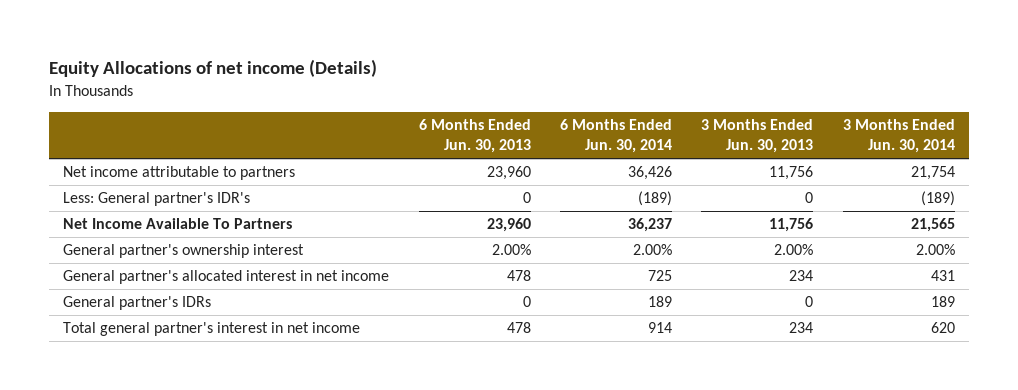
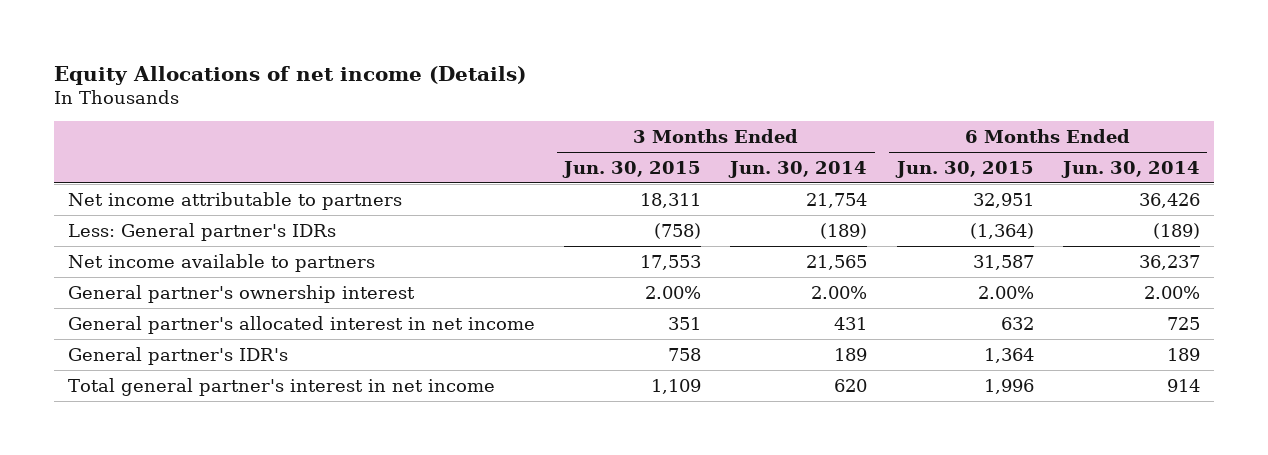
- | 6 Months Ended Jun. 30, 2013 | 6 Months Ended Jun. 30, 2014 | 3 Months Ended Jun. 30, 2013 | 3 Months Ended Jun. 30, 2014
+ | 3 Months Ended Jun. 30, 2015 | 3 Months Ended Jun. 30, 2014 | 6 Months Ended Jun. 30, 2015 | 6 Months Ended Jun. 30, 2014
- Less: General partner's IDR's | 0 | (189) | 0 | (189)
- Net Income Available To Partners | 23,960 | 36,237 | 11,756 | 21,565
+ Less: General partner's IDRs | (758) | (189) | (1,364) | (189)
+ Net income available to partners | 17,553 | 21,565 | 31,587 | 36,237
- General partner's IDRs | 0 | 189 | 0 | 189
+ General partner's IDR's | 758 | 189 | 1,364 | 189

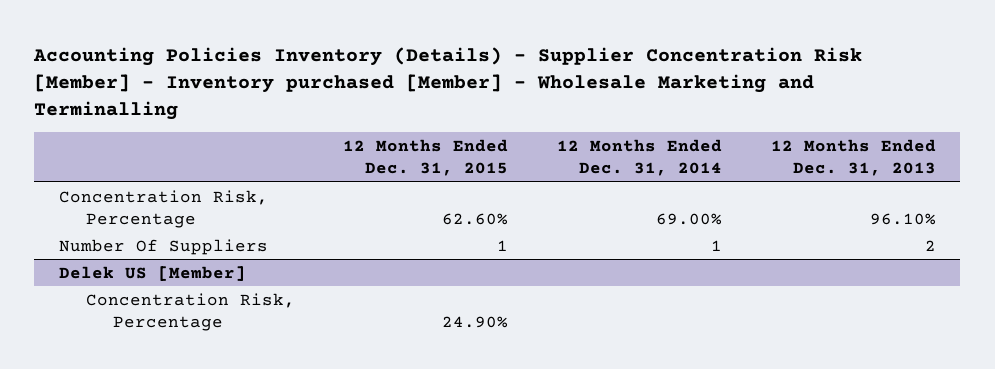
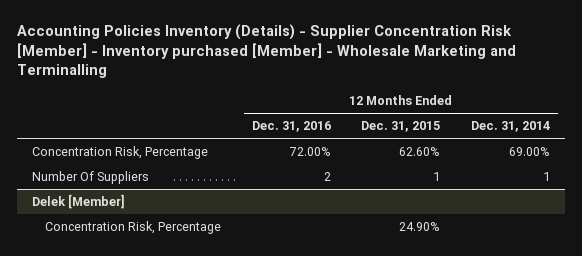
- | 12 Months Ended Dec. 31, 2015 | 12 Months Ended Dec. 31, 2014 | 12 Months Ended Dec. 31, 2013
+ | 12 Months Ended Dec. 31, 2016 | 12 Months Ended Dec. 31, 2015 | 12 Months Ended Dec. 31, 2014
- Delek US [Member]
+ Delek [Member]

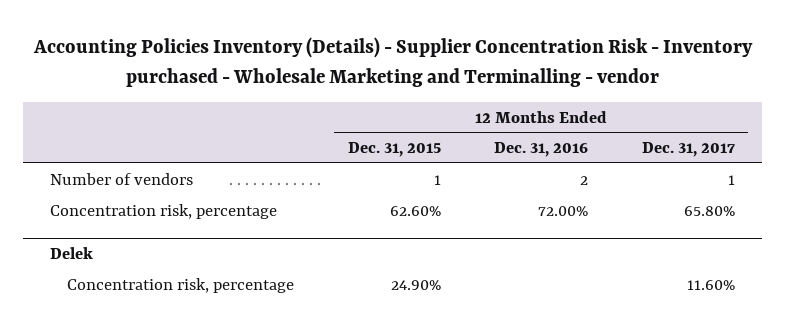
- Accounting Policies Inventory (Details) - Supplier Concentration Risk [Member] - Inventory purchased [Member] - Wholesale Marketing and Terminalling
+ Accounting Policies Inventory (Details) - Supplier Concentration Risk - Inventory purchased - Wholesale Marketing and Terminalling - vendor
- | 12 Months Ended Dec. 31, 2016 | 12 Months Ended Dec. 31, 2015 | 12 Months Ended Dec. 31, 2014
+ | 12 Months Ended Dec. 31, 2015 | 12 Months Ended Dec. 31, 2016 | 12 Months Ended Dec. 31, 2017
- Concentration Risk, Percentage | 72.00% | 62.60% | 69.00%
- Number Of Suppliers | 2 | 1 | 1
- Delek [Member]
- Concentration Risk, Percentage | | 24.90% |
+ Number of vendors | 1 | 2 | 1
+ Concentration risk, percentage | 62.60% | 72.00% | 65.80%
+ Delek
+ Concentration risk, percentage | 24.90% | | 11.60%

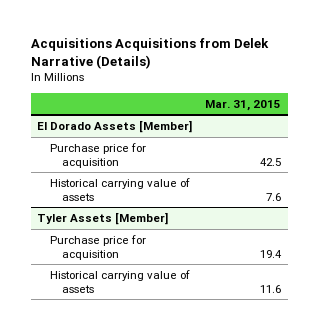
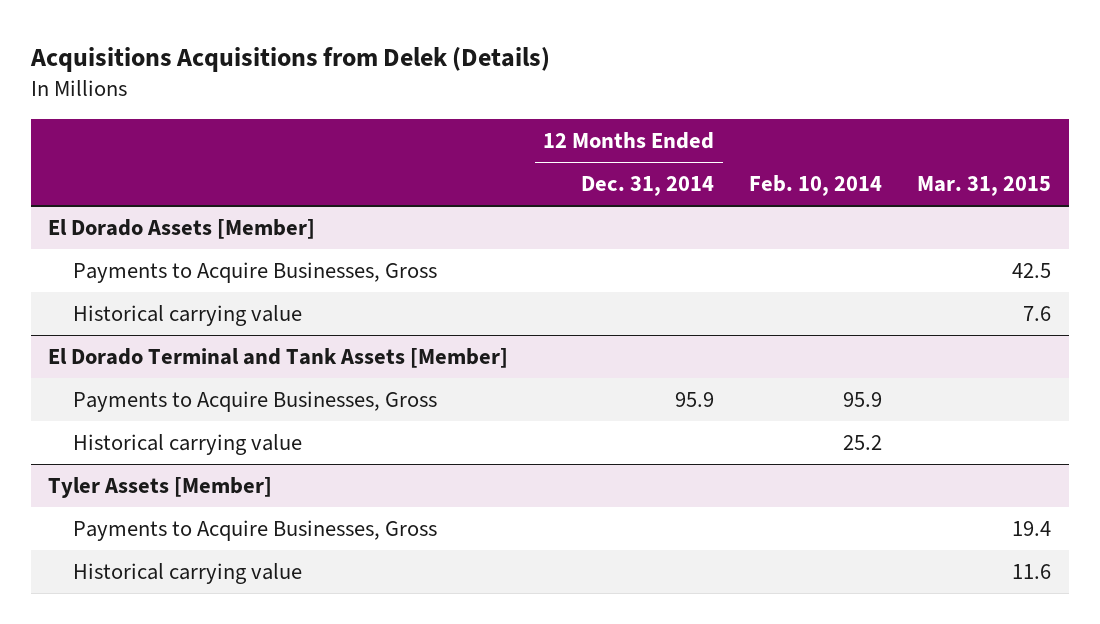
- Acquisitions Acquisitions from Delek Narrative (Details)
+ Acquisitions Acquisitions from Delek (Details)
- | Mar. 31, 2015
+ | 12 Months Ended Dec. 31, 2014 | Feb. 10, 2014 | Mar. 31, 2015
@ El Dorado Assets [Member]
- Purchase price for acquisition | 42.5
- Historical carrying value of assets | 7.6
+ Payments to Acquire Businesses, Gross | | | 42.5
+ Historical carrying value | | | 7.6
+ El Dorado Terminal and Tank Assets [Member]
+ Payments to Acquire Businesses, Gross | 95.9 | 95.9 |
+ Historical carrying value | | 25.2 |
@ Tyler Assets [Member]
- Purchase price for acquisition | 19.4
- Historical carrying value of assets | 11.6
+ Payments to Acquire Businesses, Gross | | | 19.4
+ Historical carrying value | | | 11.6

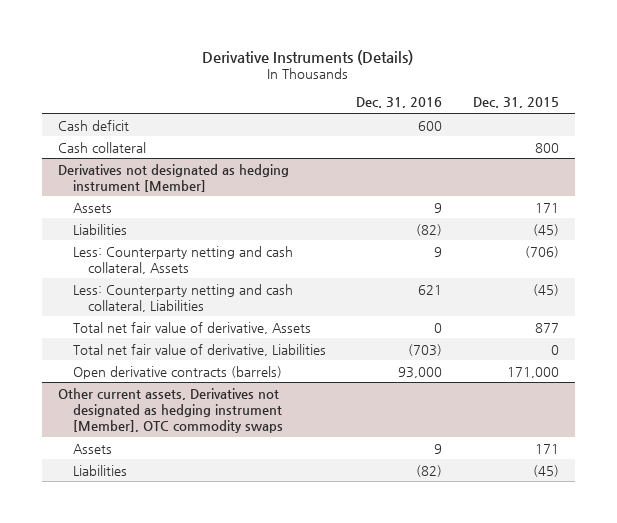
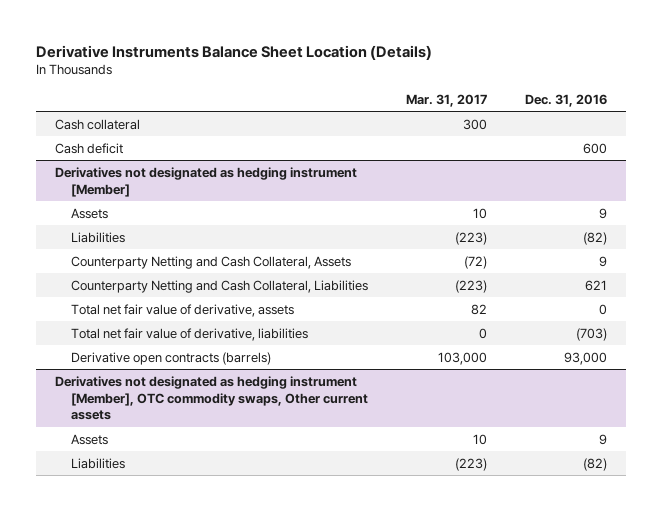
- Derivative Instruments (Details)
+ Derivative Instruments Balance Sheet Location (Details)
- | Dec. 31, 2016 | Dec. 31, 2015
+ | Mar. 31, 2017 | Dec. 31, 2016
moved down: Cash deficit | | 600
@ Derivatives not designated as hedging instrument [Member]
- Less: Counterparty netting and cash collateral, Assets | 9 | (706)
- Less: Counterparty netting and cash collateral, Liabilities | 621 | (45)
- Total net fair value of derivative, Assets | 0 | 877
- Total net fair value of derivative, Liabilities | (703) | 0
- Open derivative contracts (barrels) | 93,000 | 171,000
- Other current assets, Derivatives not designated as hedging instrument [Member], OTC commodity swaps
@ Derivatives not designated as hedging instrument [Member]
+ Counterparty Netting and Cash Collateral, Assets | (72) | 9
+ Counterparty Netting and Cash Collateral, Liabilities | (223) | 621
+ Total net fair value of derivative, assets | 82 | 0
+ Total net fair value of derivative, liabilities | 0 | (703)
+ Derivative open contracts (barrels) | 103,000 | 93,000
+ Derivatives not designated as hedging instrument [Member], OTC commodity swaps, Other current assets

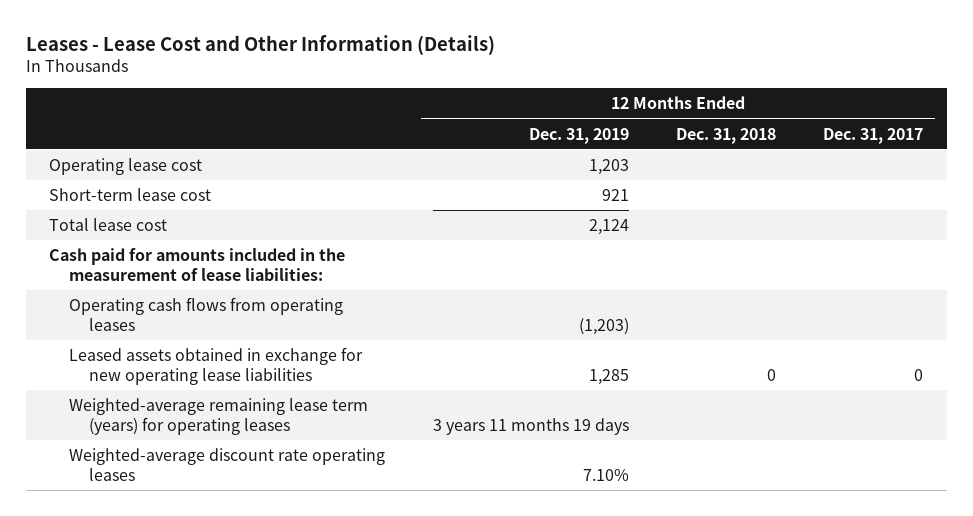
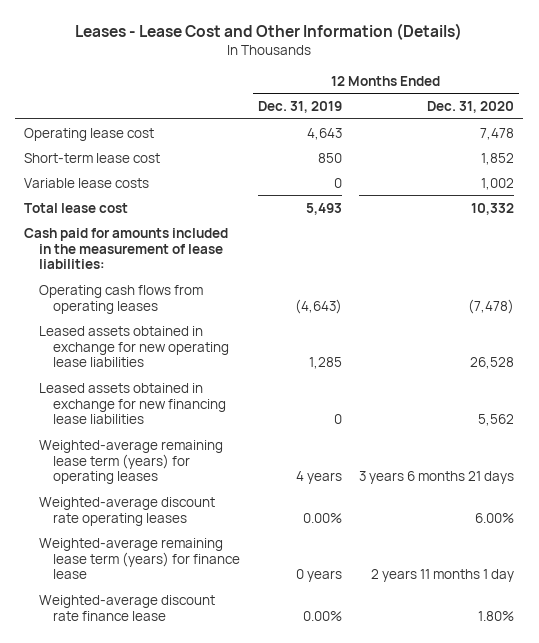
- | 12 Months Ended Dec. 31, 2019 | 12 Months Ended Dec. 31, 2018 | 12 Months Ended Dec. 31, 2017
+ | 12 Months Ended Dec. 31, 2019 | 12 Months Ended Dec. 31, 2020
- Operating lease cost | 1,203 | |
- Short-term lease cost | 921 | |
- Total lease cost | 2,124 | |
+ Operating lease cost | 4,643 | 7,478
+ Short-term lease cost | 850 | 1,852
+ Variable lease costs | 0 | 1,002
+ Total lease cost | 5,493 | 10,332
- Operating cash flows from operating leases | (1,203) | |
+ Operating cash flows from operating leases | (4,643) | (7,478)
- Weighted-average remaining lease term (years) for operating leases | 3 years 11 months 19 days | |
- Weighted-average discount rate operating leases | 7.10% | |
+ Leased assets obtained in exchange for new financing lease liabilities | 0 | 5,562
+ Weighted-average remaining lease term (years) for operating leases | 4 years | 3 years 6 months 21 days
+ Weighted-average discount rate operating leases | 0.00% | 6.00%
+ Weighted-average remaining lease term (years) for finance lease | 0 years | 2 years 11 months 1 day
+ Weighted-average discount rate finance lease | 0.00% | 1.80%

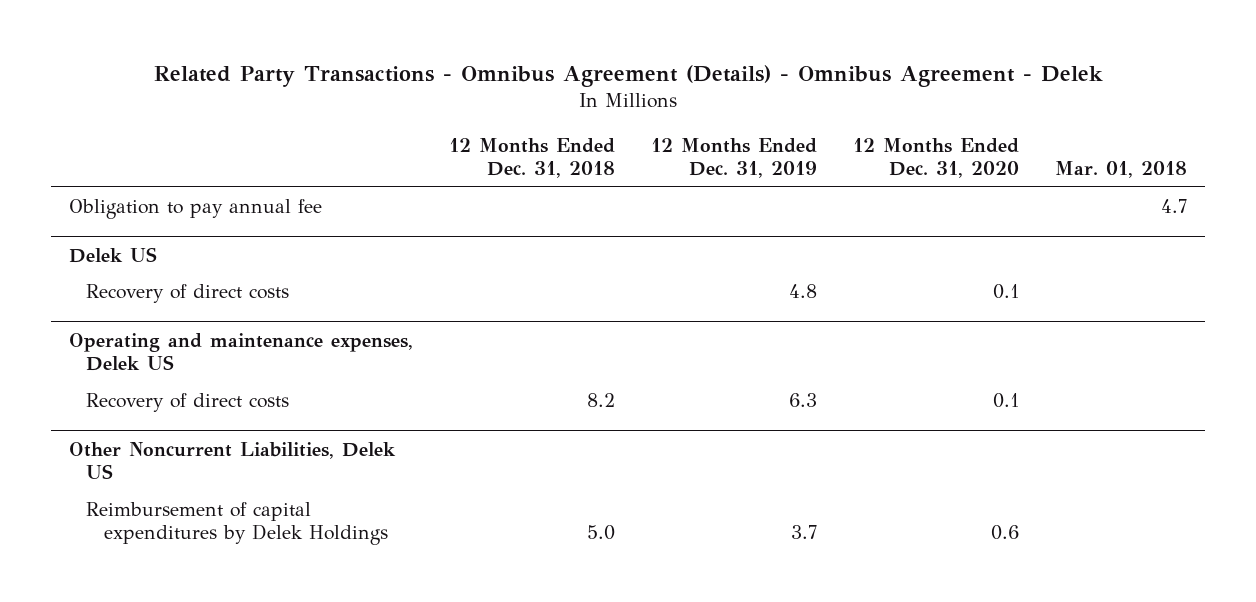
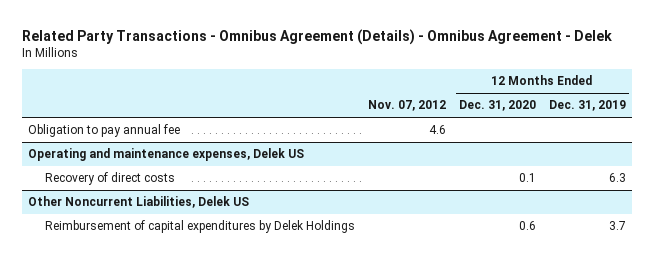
- | 12 Months Ended Dec. 31, 2018 | 12 Months Ended Dec. 31, 2019 | 12 Months Ended Dec. 31, 2020 | Mar. 01, 2018
+ | Nov. 07, 2012 | 12 Months Ended Dec. 31, 2020 | 12 Months Ended Dec. 31, 2019
- Delek US
- Recovery of direct costs | | 4.8 | 0.1 |

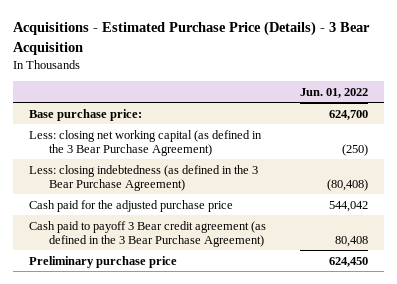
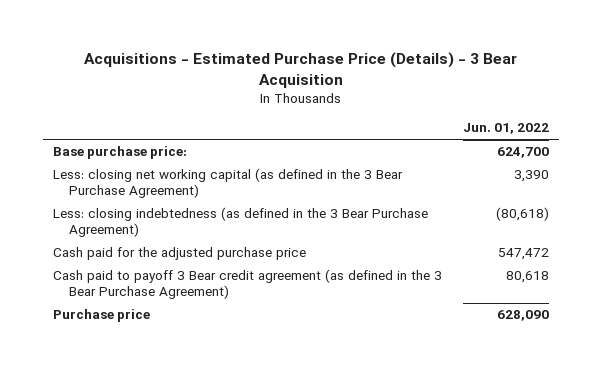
- Less: closing net working capital (as defined in the 3 Bear Purchase Agreement) | (250)
- Less: closing indebtedness (as defined in the 3 Bear Purchase Agreement) | (80,408)
- Cash paid for the adjusted purchase price | 544,042
- Cash paid to payoff 3 Bear credit agreement (as defined in the 3 Bear Purchase Agreement) | 80,408
- Preliminary purchase price | 624,450
+ Less: closing net working capital (as defined in the 3 Bear Purchase Agreement) | 3,390
+ Less: closing indebtedness (as defined in the 3 Bear Purchase Agreement) | (80,618)
+ Cash paid for the adjusted purchase price | 547,472
+ Cash paid to payoff 3 Bear credit agreement (as defined in the 3 Bear Purchase Agreement) | 80,618
+ Purchase price | 628,090

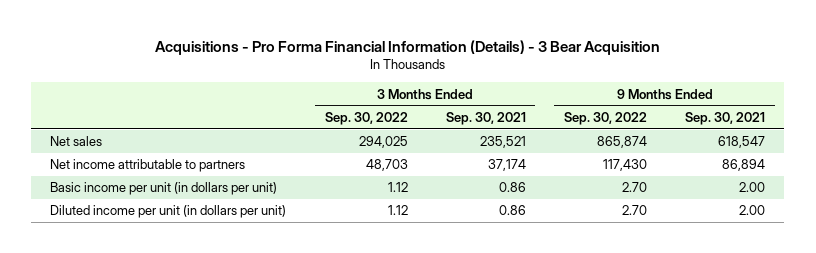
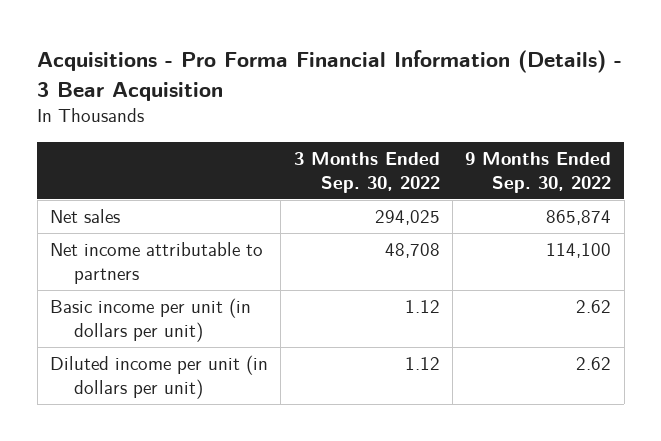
- | 3 Months Ended Sep. 30, 2022 | 3 Months Ended Sep. 30, 2021 | 9 Months Ended Sep. 30, 2022 | 9 Months Ended Sep. 30, 2021
+ | 3 Months Ended Sep. 30, 2022 | 9 Months Ended Sep. 30, 2022
- Net income attributable to partners | 48,703 | 37,174 | 117,430 | 86,894
- Basic income per unit (in dollars per unit) | 1.12 | 0.86 | 2.70 | 2.00
- Diluted income per unit (in dollars per unit) | 1.12 | 0.86 | 2.70 | 2.00
+ Net income attributable to partners | 48,708 | 114,100
+ Basic income per unit (in dollars per unit) | 1.12 | 2.62
+ Diluted income per unit (in dollars per unit) | 1.12 | 2.62

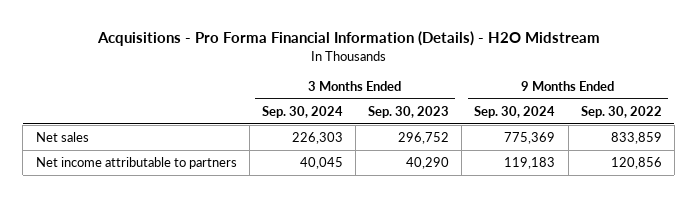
- Acquisitions - Pro Forma Financial Information (Details) - 3 Bear Acquisition
+ Acquisitions - Pro Forma Financial Information (Details) - H2O Midstream
- | 3 Months Ended Sep. 30, 2022 | 9 Months Ended Sep. 30, 2022
+ | 3 Months Ended Sep. 30, 2024 | 3 Months Ended Sep. 30, 2023 | 9 Months Ended Sep. 30, 2024 | 9 Months Ended Sep. 30, 2022
- Net sales | 294,025 | 865,874
- Net income attributable to partners | 48,708 | 114,100
- Basic income per unit (in dollars per unit) | 1.12 | 2.62
- Diluted income per unit (in dollars per unit) | 1.12 | 2.62
+ Net sales | 226,303 | 296,752 | 775,369 | 833,859
+ Net income attributable to partners | 40,045 | 40,290 | 119,183 | 120,856

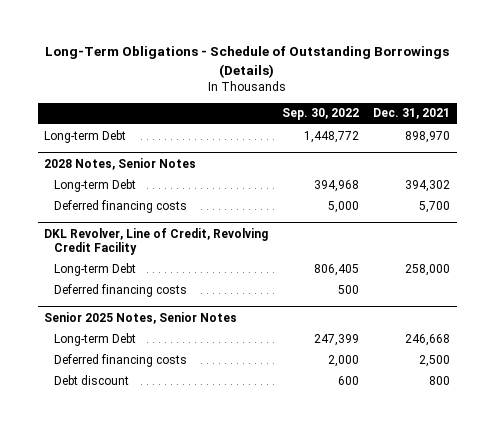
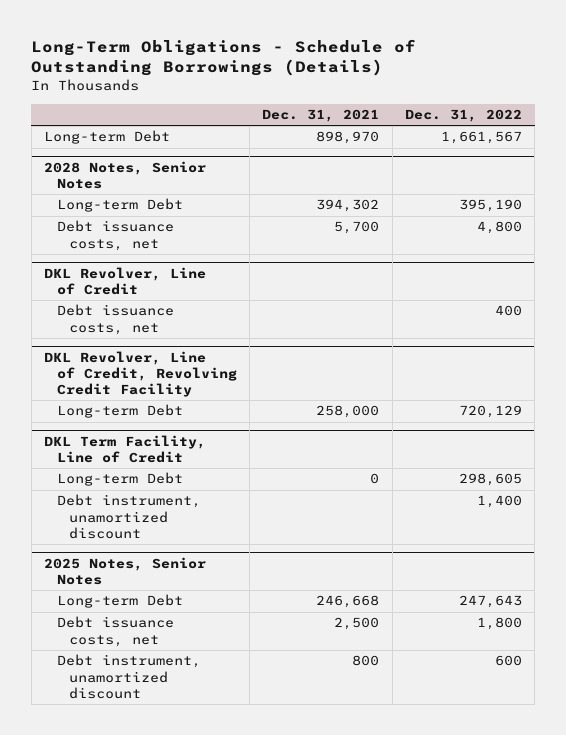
- | Sep. 30, 2022 | Dec. 31, 2021
+ | Dec. 31, 2021 | Dec. 31, 2022
@ 2028 Notes, Senior Notes
- Deferred financing costs | 5,000 | 5,700
+ Debt issuance costs, net | 5,700 | 4,800
+ DKL Revolver, Line of Credit
+ Debt issuance costs, net | | 400
@ DKL Revolver, Line of Credit, Revolving Credit Facility
- Deferred financing costs | 500 |
- Senior 2025 Notes, Senior Notes
+ DKL Term Facility, Line of Credit
+ Long-term Debt | 0 | 298,605
+ Debt instrument, unamortized discount | | 1,400
+ 2025 Notes, Senior Notes
- Deferred financing costs | 2,000 | 2,500
- Debt discount | 600 | 800
+ Debt issuance costs, net | 2,500 | 1,800
+ Debt instrument, unamortized discount | 800 | 600

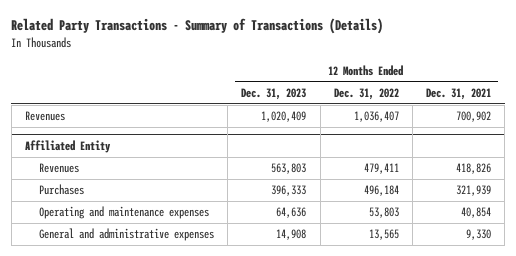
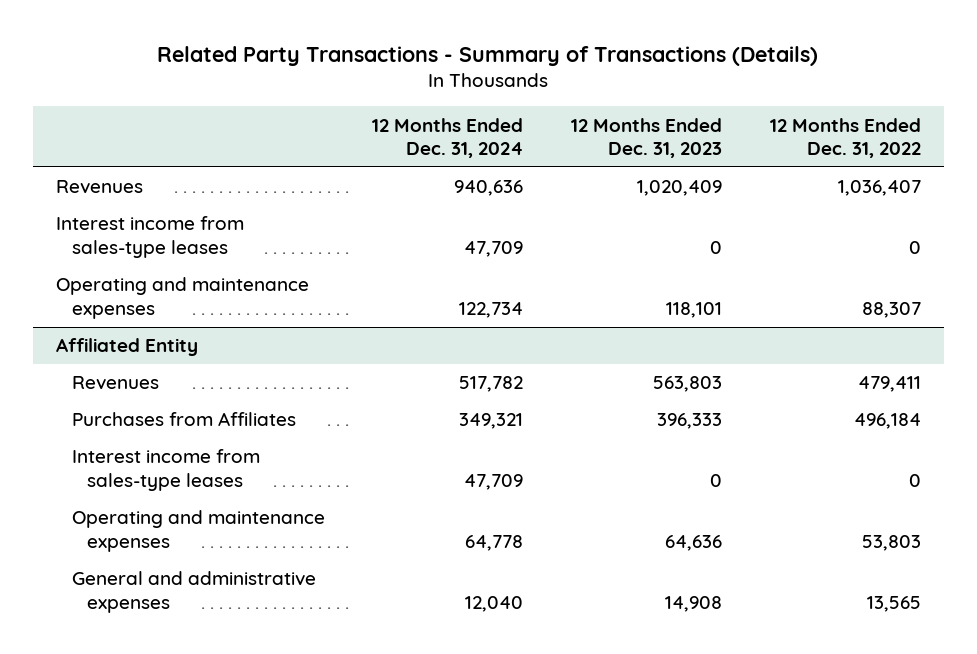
- | 12 Months Ended Dec. 31, 2023 | 12 Months Ended Dec. 31, 2022 | 12 Months Ended Dec. 31, 2021
+ | 12 Months Ended Dec. 31, 2024 | 12 Months Ended Dec. 31, 2023 | 12 Months Ended Dec. 31, 2022
+ Interest income from sales-type leases | 47,709 | 0 | 0
+ Operating and maintenance expenses | 122,734 | 118,101 | 88,307
@ Affiliated Entity
- Purchases | 396,333 | 496,184 | 321,939
+ Purchases from Affiliates | 349,321 | 396,333 | 496,184
+ Interest income from sales-type leases | 47,709 | 0 | 0

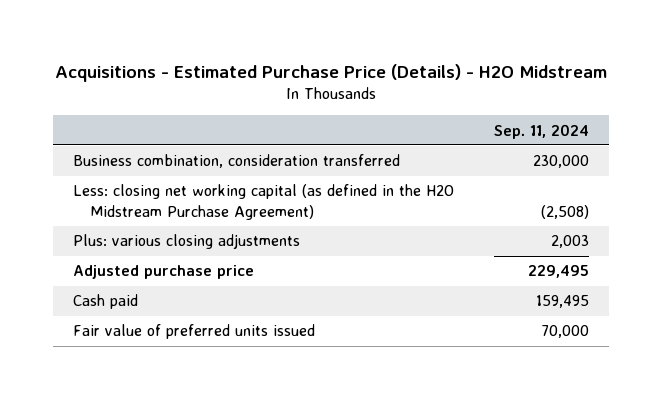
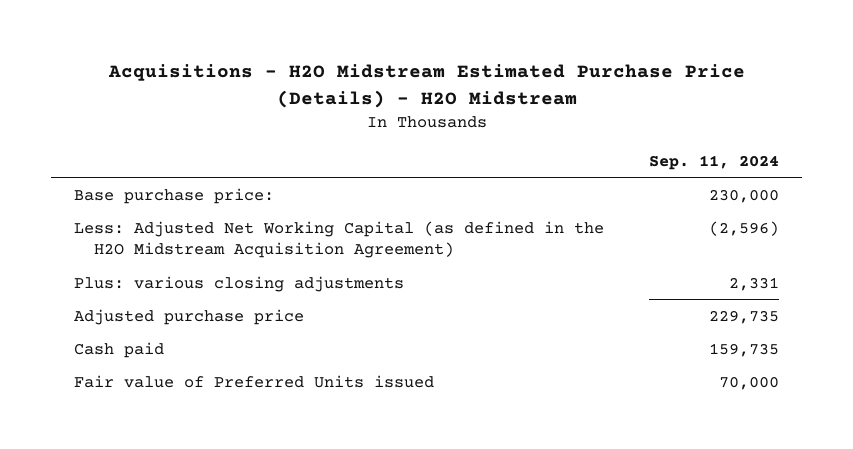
- Acquisitions - Estimated Purchase Price (Details) - H2O Midstream
+ Acquisitions - H2O Midstream Estimated Purchase Price (Details) - H2O Midstream
- Business combination, consideration transferred | 230,000
- Less: closing net working capital (as defined in the H2O Midstream Purchase Agreement) | (2,508)
- Plus: various closing adjustments | 2,003
- Adjusted purchase price | 229,495
- Cash paid | 159,495
- Fair value of preferred units issued | 70,000
+ Base purchase price: | 230,000
+ Less: Adjusted Net Working Capital (as defined in the H2O Midstream Acquisition Agreement) | (2,596)
+ Plus: various closing adjustments | 2,331
+ Adjusted purchase price | 229,735
+ Cash paid | 159,735
+ Fair value of Preferred Units issued | 70,000

